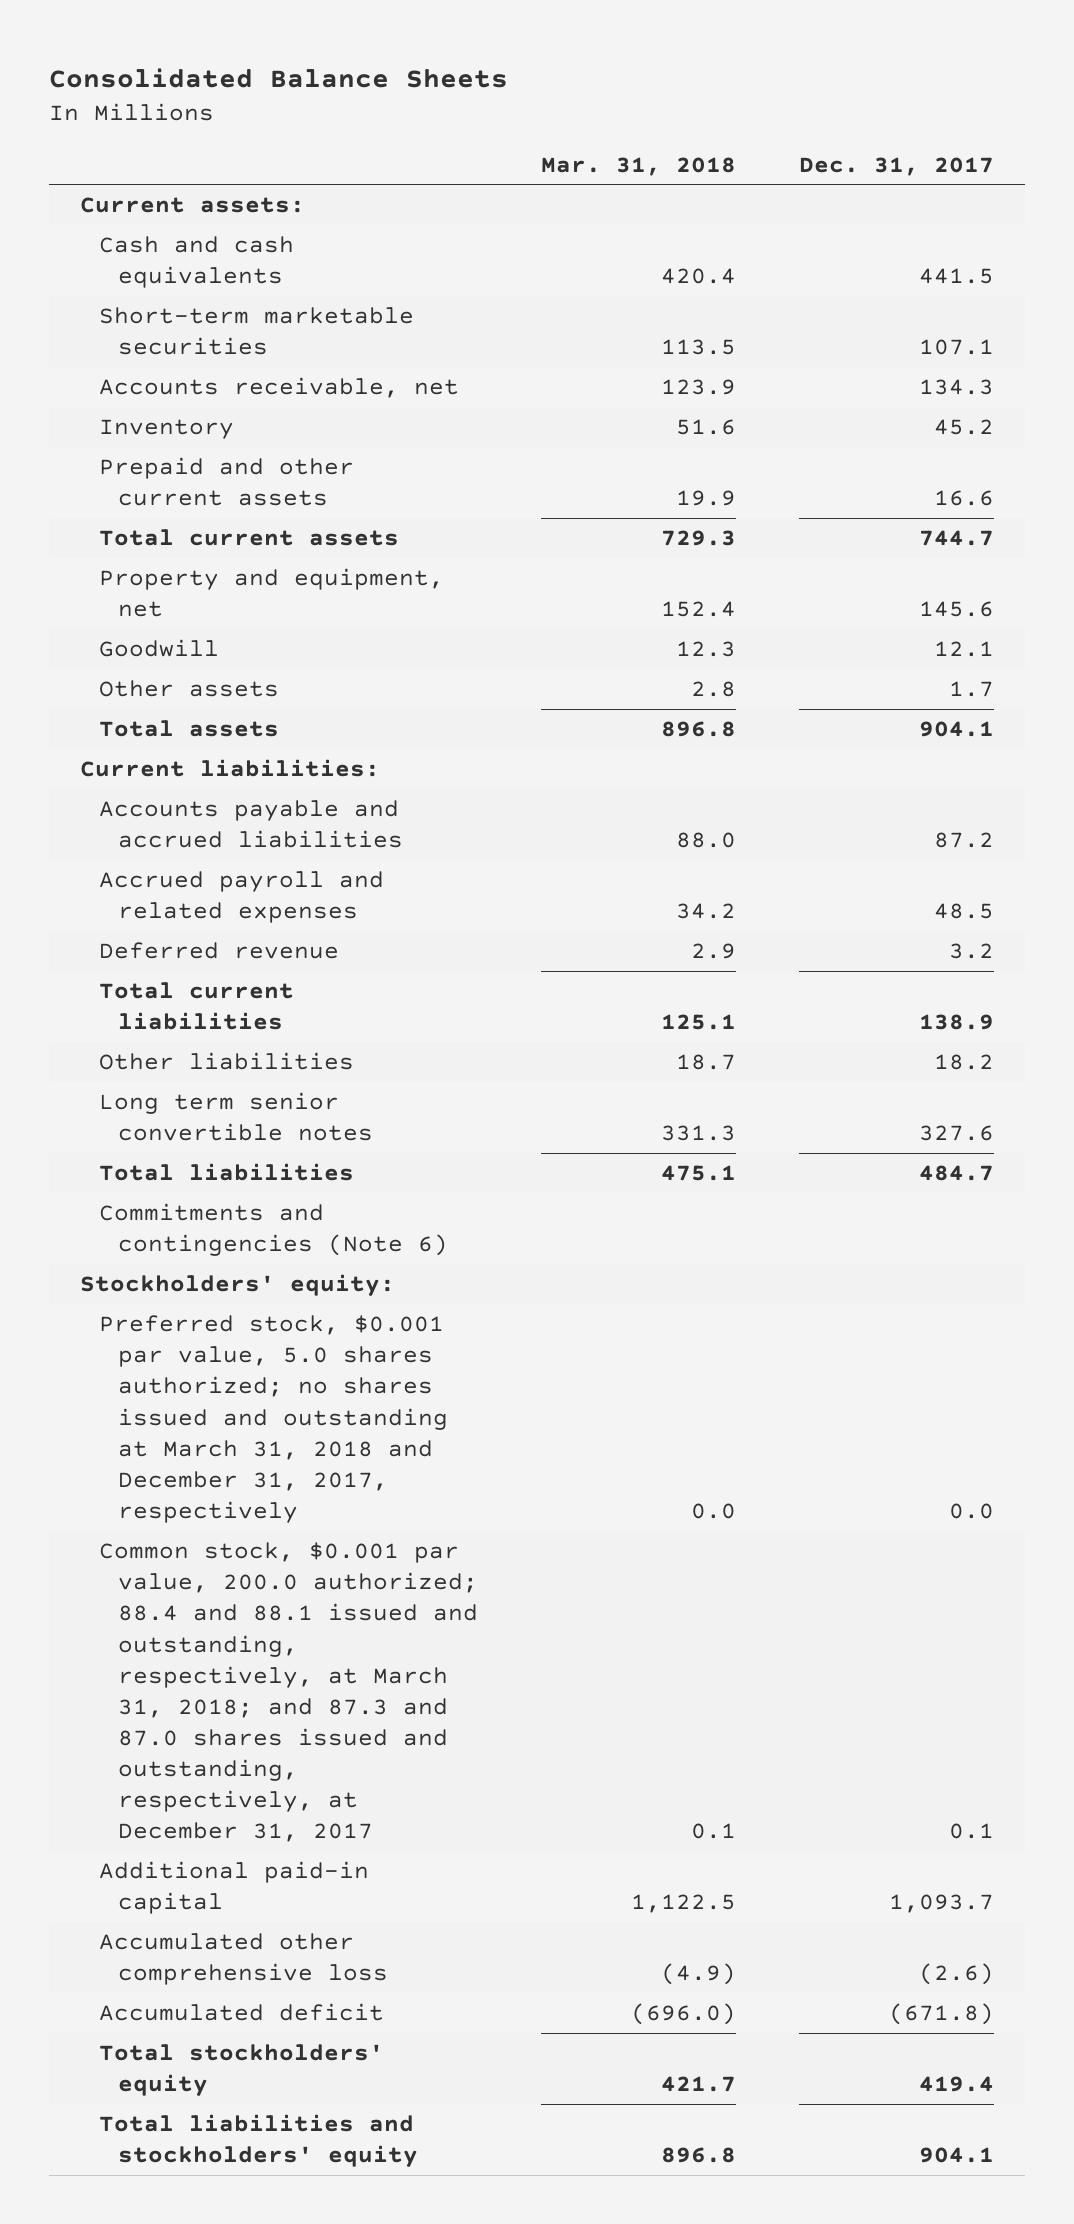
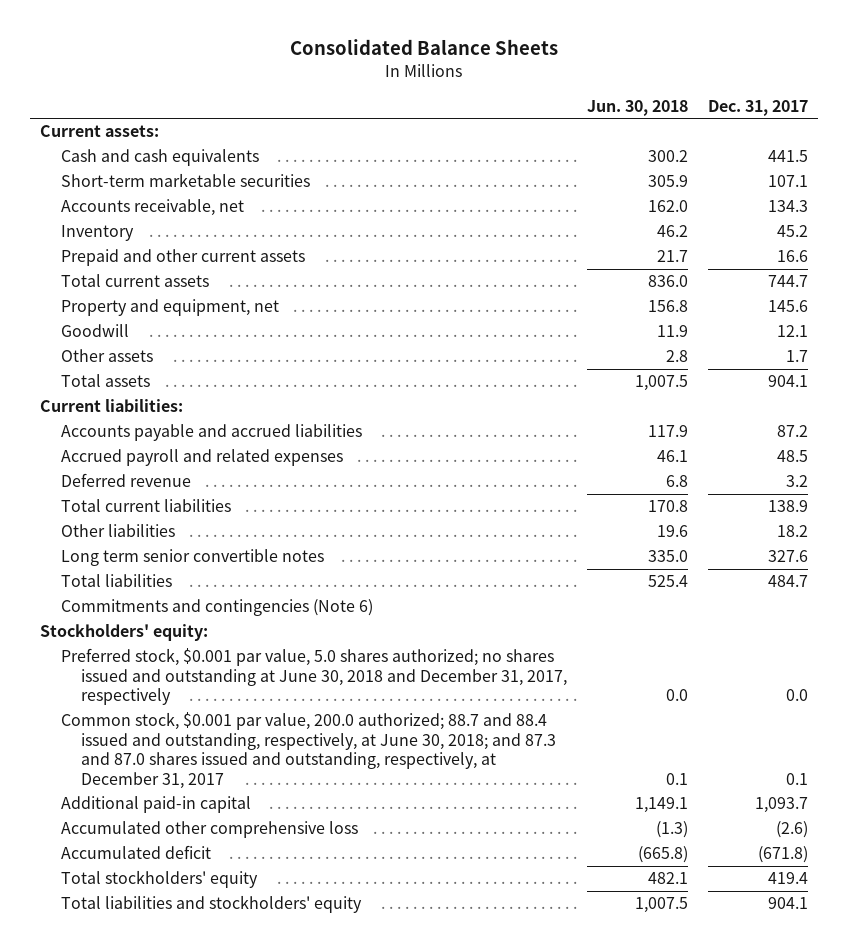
- | Mar. 31, 2018 | Dec. 31, 2017
+ | Jun. 30, 2018 | Dec. 31, 2017
- Preferred stock, $0.001 par value, 5.0 shares authorized; no shares issued and outstanding at March 31, 2018 and December 31, 2017, respectively | 0.0 | 0.0
- Common stock, $0.001 par value, 200.0 authorized; 88.4 and 88.1 issued and outstanding, respectively, at March 31, 2018; and 87.3 and 87.0 shares issued and outstanding, respectively, at December 31, 2017 | 0.1 | 0.1
+ Preferred stock, $0.001 par value, 5.0 shares authorized; no shares issued and outstanding at June 30, 2018 and December 31, 2017, respectively | 0.0 | 0.0
+ Common stock, $0.001 par value, 200.0 authorized; 88.7 and 88.4 issued and outstanding, respectively, at June 30, 2018; and 87.3 and 87.0 shares issued and outstanding, respectively, at December 31, 2017 | 0.1 | 0.1

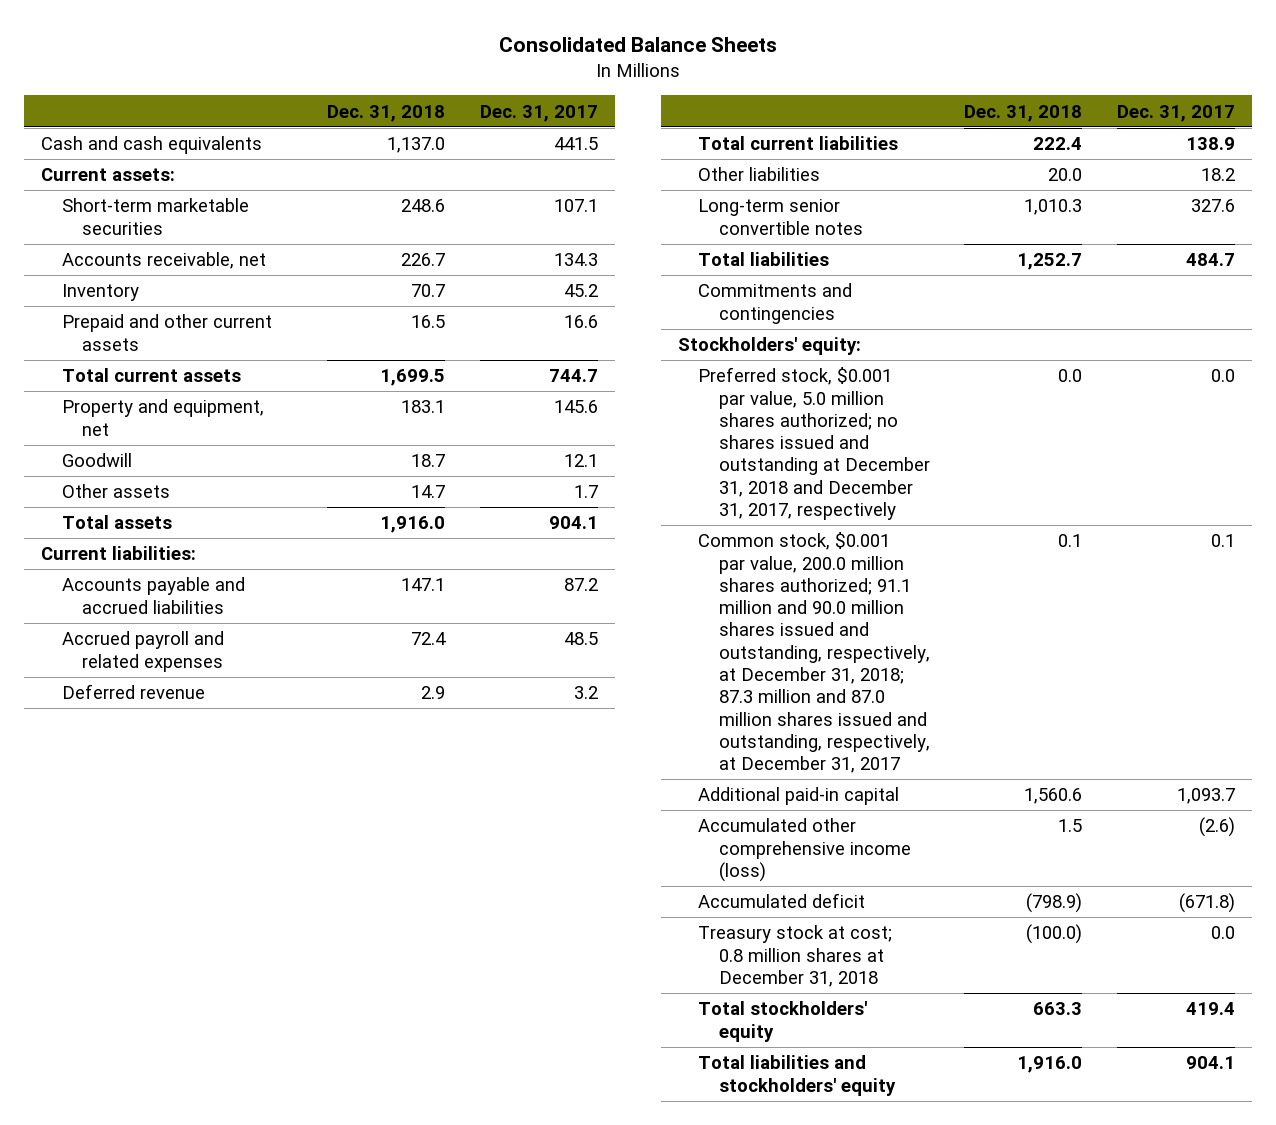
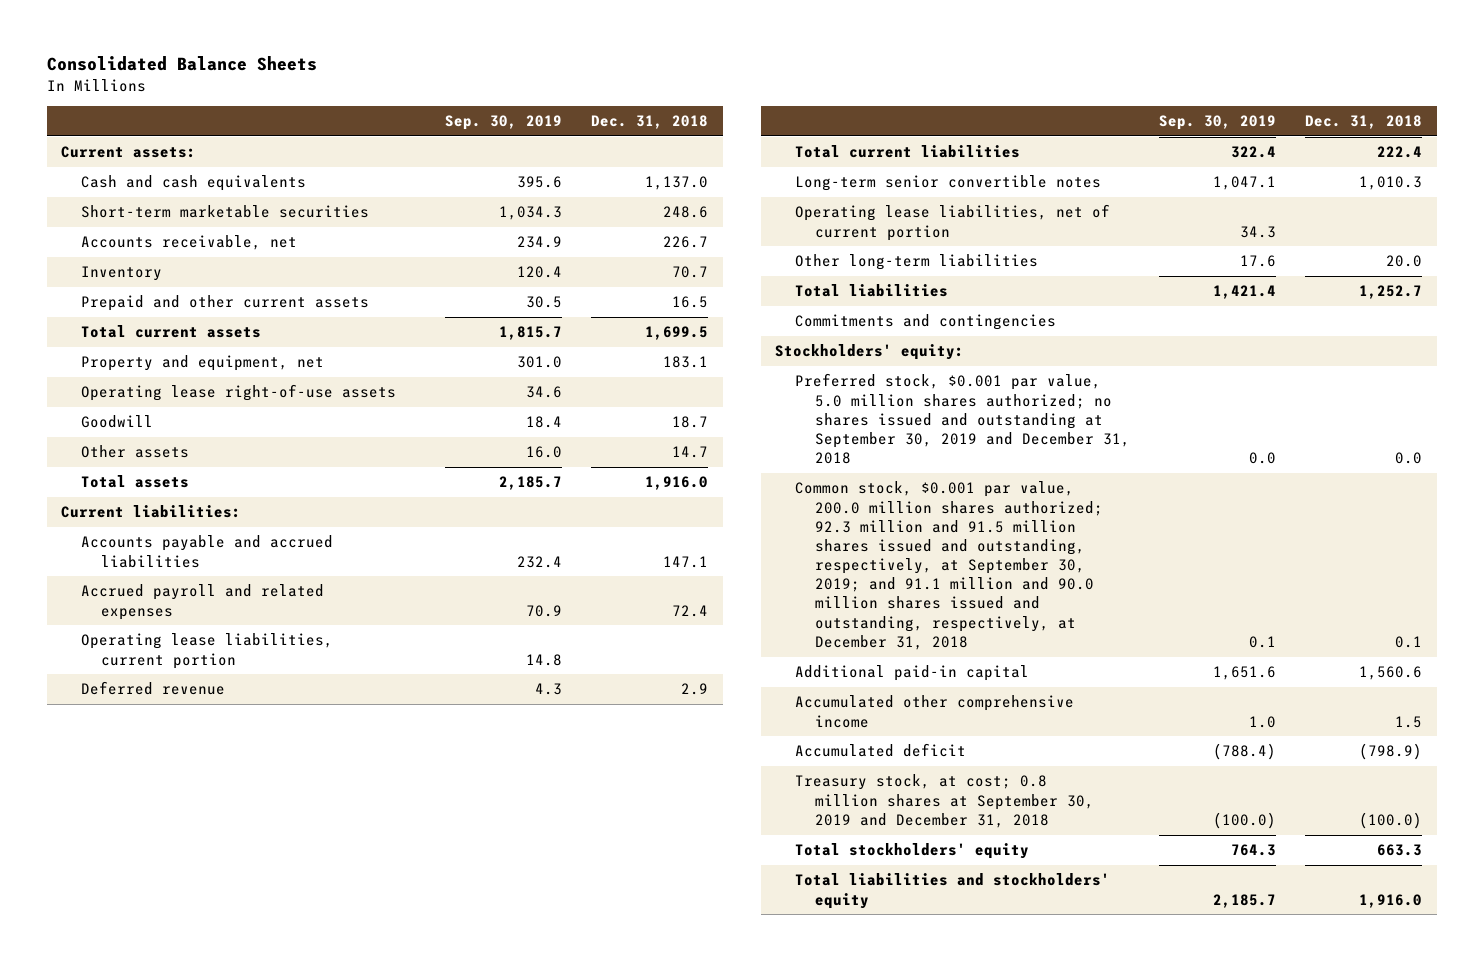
- | Dec. 31, 2018 | Dec. 31, 2017
+ | Sep. 30, 2019 | Dec. 31, 2018
moved down: Cash and cash equivalents | 395.6 | 1,137.0
+ Operating lease right-of-use assets | 34.6 |
+ Operating lease liabilities, current portion | 14.8 |
- Other liabilities | 20.0 | 18.2
+ Operating lease liabilities, net of current portion | 34.3 |
+ Other long-term liabilities | 17.6 | 20.0
- Preferred stock, $0.001 par value, 5.0 million shares authorized; no shares issued and outstanding at December 31, 2018 and December 31, 2017, respectively | 0.0 | 0.0
- Common stock, $0.001 par value, 200.0 million shares authorized; 91.1 million and 90.0 million shares issued and outstanding, respectively, at December 31, 2018; 87.3 million and 87.0 million shares issued and outstanding, respectively, at December 31, 2017 | 0.1 | 0.1
+ Preferred stock, $0.001 par value, 5.0 million shares authorized; no shares issued and outstanding at September 30, 2019 and December 31, 2018 | 0.0 | 0.0
+ Common stock, $0.001 par value, 200.0 million shares authorized; 92.3 million and 91.5 million shares issued and outstanding, respectively, at September 30, 2019; and 91.1 million and 90.0 million shares issued and outstanding, respectively, at December 31, 2018 | 0.1 | 0.1
- Accumulated other comprehensive income (loss) | 1.5 | (2.6)
+ Accumulated other comprehensive income | 1.0 | 1.5
- Treasury stock at cost; 0.8 million shares at December 31, 2018 | (100.0) | 0.0
+ Treasury stock, at cost; 0.8 million shares at September 30, 2019 and December 31, 2018 | (100.0) | (100.0)

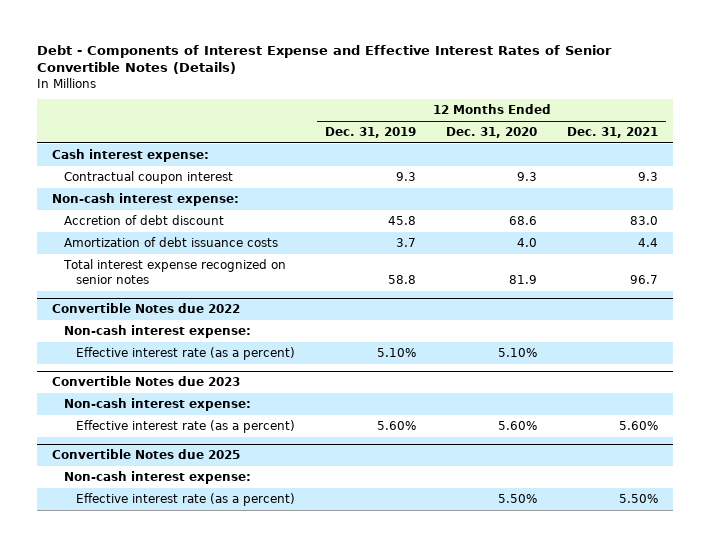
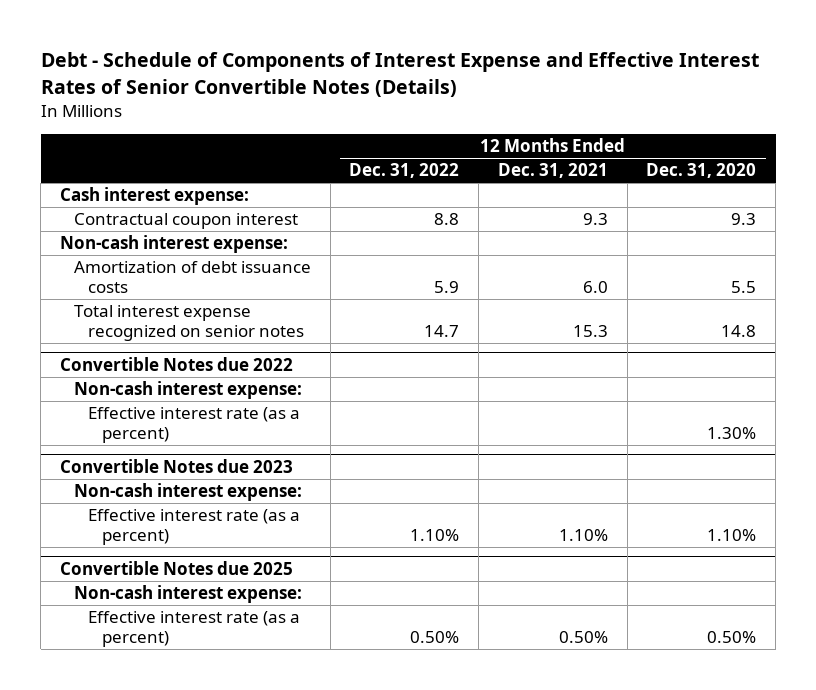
- Debt - Components of Interest Expense and Effective Interest Rates of Senior Convertible Notes (Details)
+ Debt - Schedule of Components of Interest Expense and Effective Interest Rates of Senior Convertible Notes (Details)
- | 12 Months Ended Dec. 31, 2019 | 12 Months Ended Dec. 31, 2020 | 12 Months Ended Dec. 31, 2021
+ | 12 Months Ended Dec. 31, 2022 | 12 Months Ended Dec. 31, 2021 | 12 Months Ended Dec. 31, 2020
- Accretion of debt discount | 45.8 | 68.6 | 83.0
- Amortization of debt issuance costs | 3.7 | 4.0 | 4.4
- Total interest expense recognized on senior notes | 58.8 | 81.9 | 96.7
+ Amortization of debt issuance costs | 5.9 | 6.0 | 5.5
+ Total interest expense recognized on senior notes | 14.7 | 15.3 | 14.8
@ Convertible Notes due 2022
- Effective interest rate (as a percent) | 5.10% | 5.10% |
+ Effective interest rate (as a percent) | | | 1.30%
@ Convertible Notes due 2023
- Effective interest rate (as a percent) | 5.60% | 5.60% | 5.60%
+ Effective interest rate (as a percent) | 1.10% | 1.10% | 1.10%
@ Convertible Notes due 2025
- Effective interest rate (as a percent) | | 5.50% | 5.50%
+ Effective interest rate (as a percent) | 0.50% | 0.50% | 0.50%

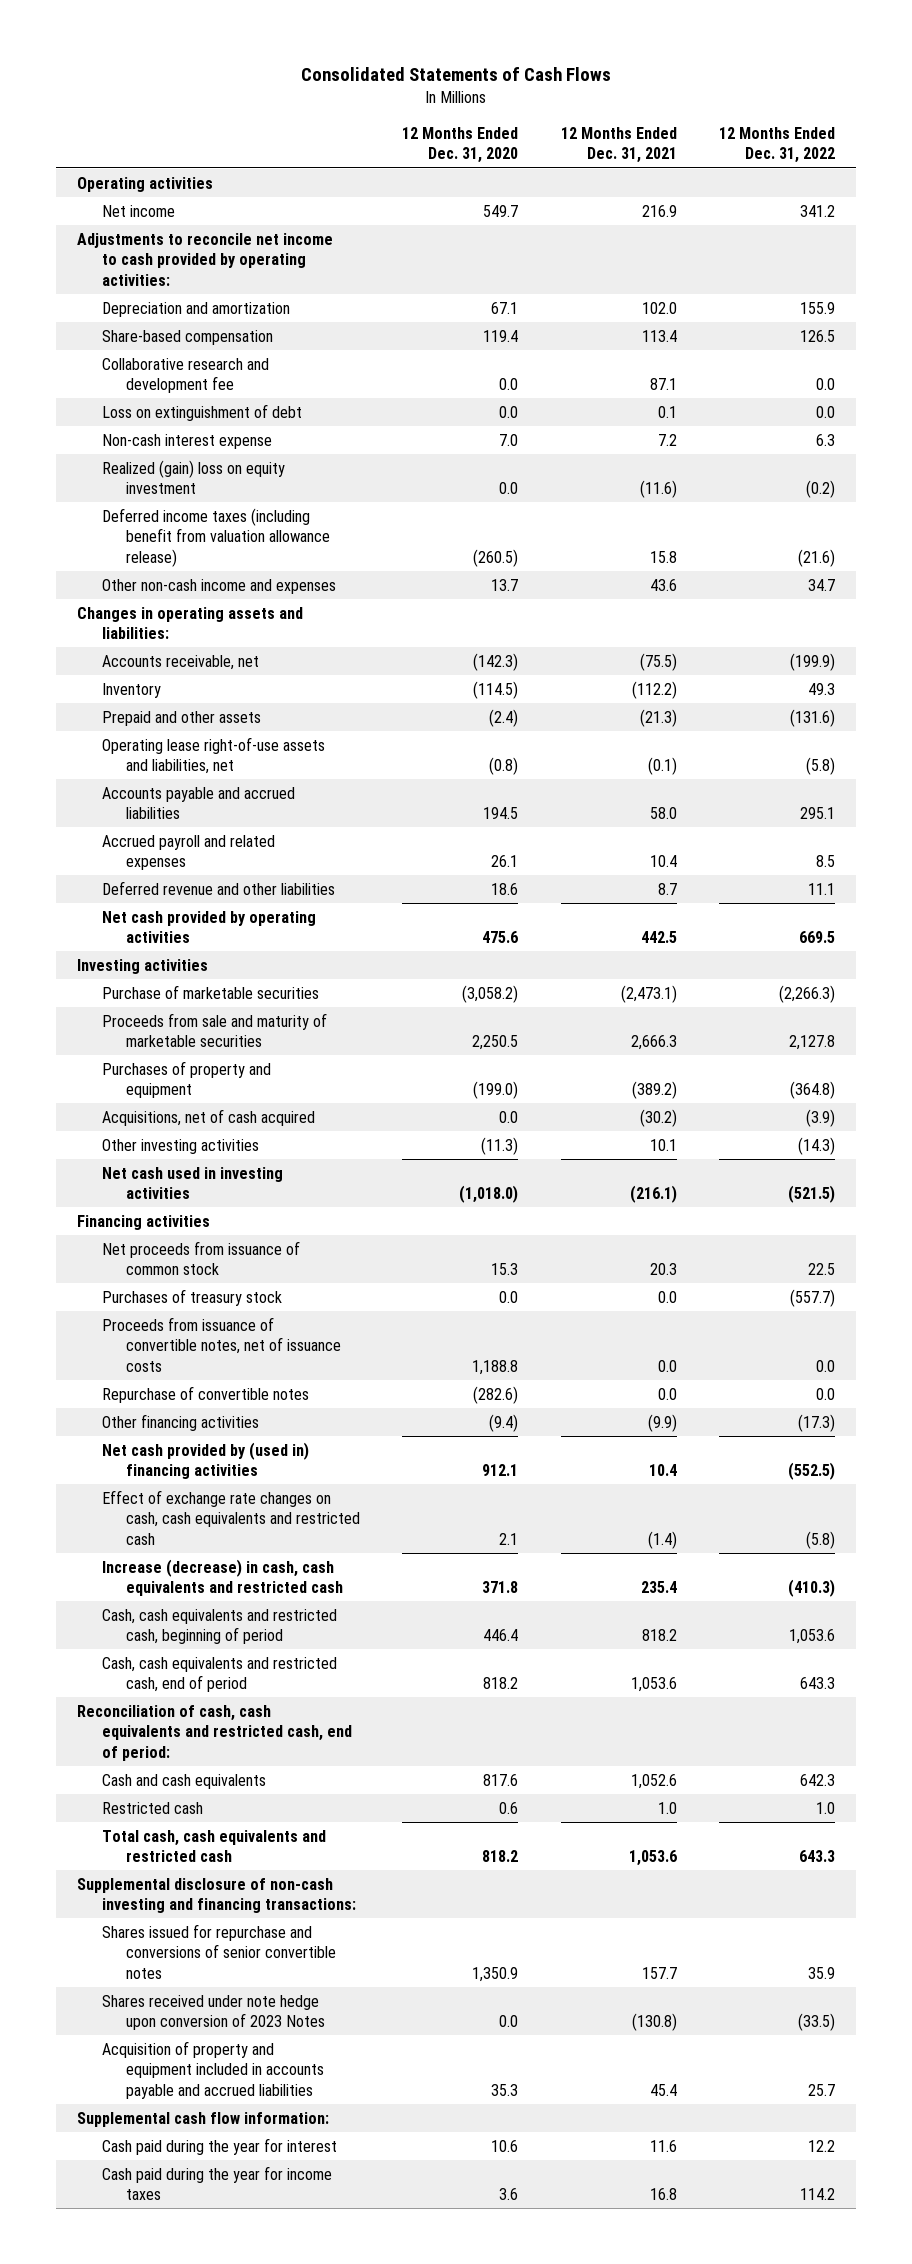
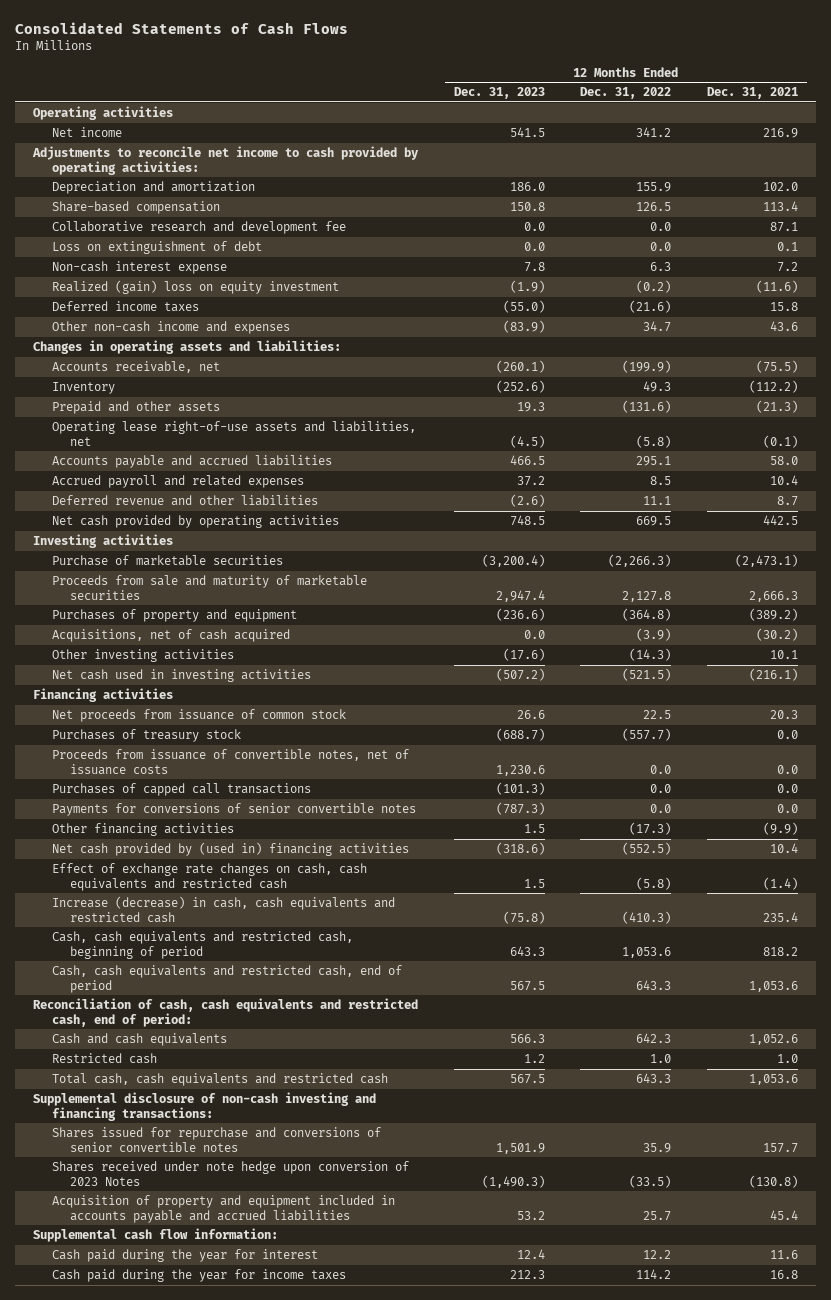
- | 12 Months Ended Dec. 31, 2020 | 12 Months Ended Dec. 31, 2021 | 12 Months Ended Dec. 31, 2022
+ | 12 Months Ended Dec. 31, 2023 | 12 Months Ended Dec. 31, 2022 | 12 Months Ended Dec. 31, 2021
- Deferred income taxes (including benefit from valuation allowance release) | (260.5) | 15.8 | (21.6)
+ Deferred income taxes | (55.0) | (21.6) | 15.8
- Repurchase of convertible notes | (282.6) | 0.0 | 0.0
+ Purchases of capped call transactions | (101.3) | 0.0 | 0.0
+ Payments for conversions of senior convertible notes | (787.3) | 0.0 | 0.0

